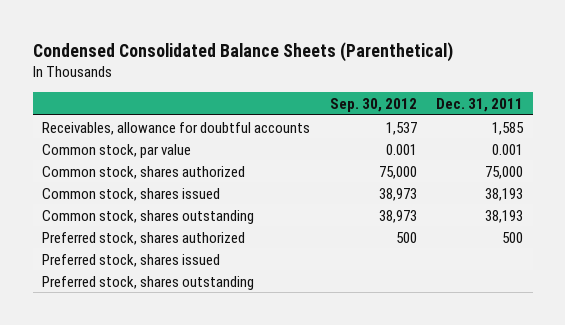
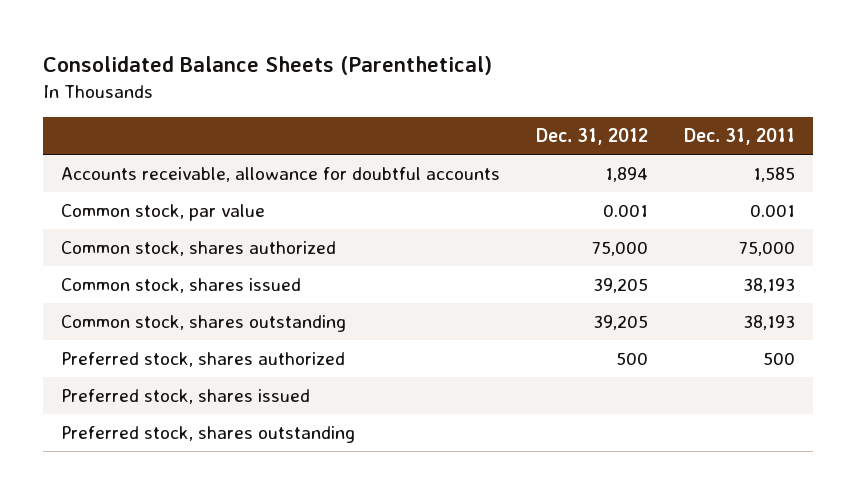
- Condensed Consolidated Balance Sheets (Parenthetical)
+ Consolidated Balance Sheets (Parenthetical)
- | Sep. 30, 2012 | Dec. 31, 2011
+ | Dec. 31, 2012 | Dec. 31, 2011
- Receivables, allowance for doubtful accounts | 1,537 | 1,585
+ Accounts receivable, allowance for doubtful accounts | 1,894 | 1,585

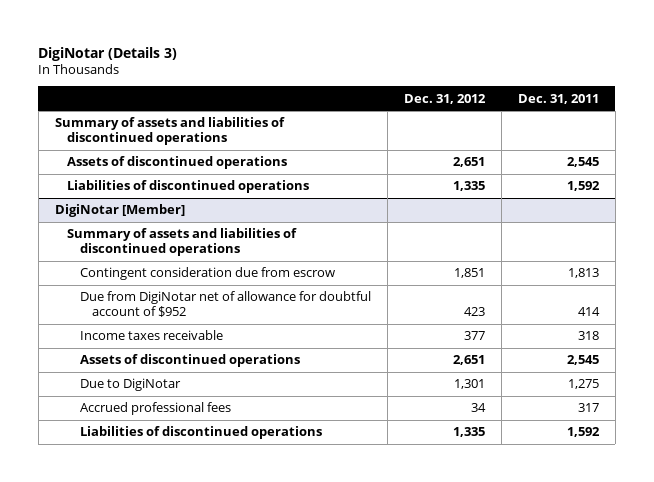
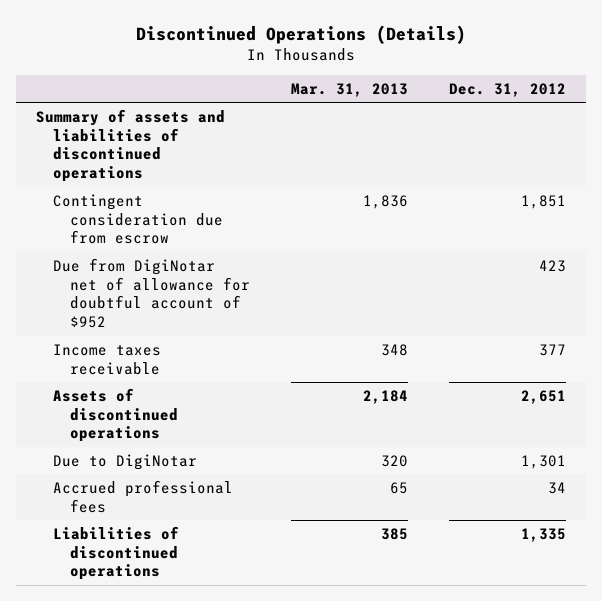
- DigiNotar (Details 3)
+ Discontinued Operations (Details)
- | Dec. 31, 2012 | Dec. 31, 2011
+ | Mar. 31, 2013 | Dec. 31, 2012
- Assets of discontinued operations | 2,651 | 2,545
- Liabilities of discontinued operations | 1,335 | 1,592
- DigiNotar [Member]
- Summary of assets and liabilities of discontinued operations

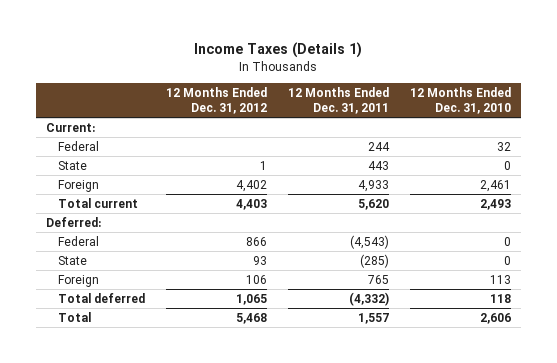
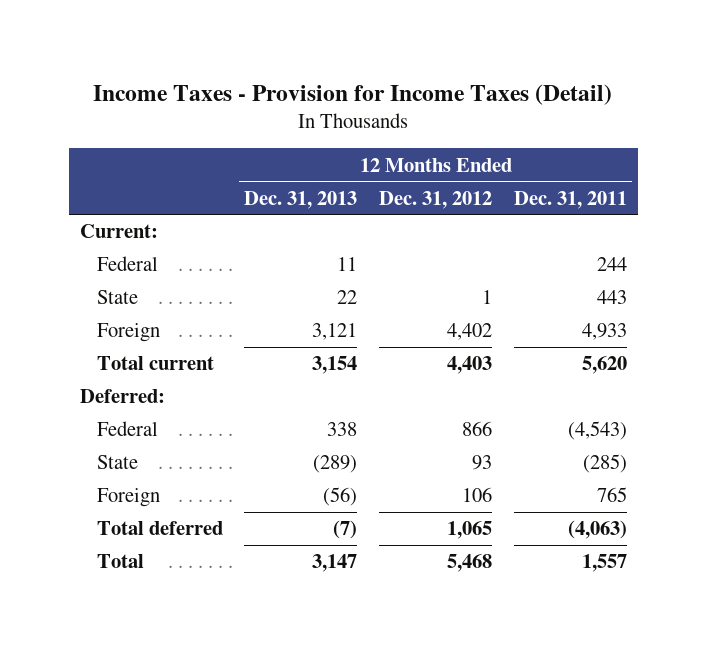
- Income Taxes (Details 1)
+ Income Taxes - Provision for Income Taxes (Detail)
- | 12 Months Ended Dec. 31, 2012 | 12 Months Ended Dec. 31, 2011 | 12 Months Ended Dec. 31, 2010
+ | 12 Months Ended Dec. 31, 2013 | 12 Months Ended Dec. 31, 2012 | 12 Months Ended Dec. 31, 2011
- Total deferred | 1,065 | (4,332) | 118
+ Total deferred | (7) | 1,065 | (4,063)

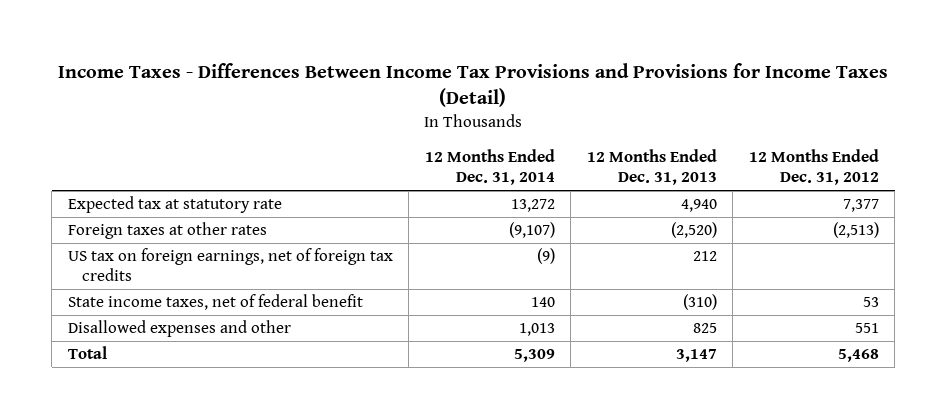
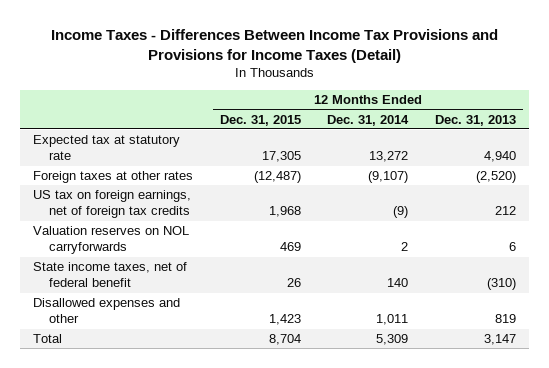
- | 12 Months Ended Dec. 31, 2014 | 12 Months Ended Dec. 31, 2013 | 12 Months Ended Dec. 31, 2012
+ | 12 Months Ended Dec. 31, 2015 | 12 Months Ended Dec. 31, 2014 | 12 Months Ended Dec. 31, 2013
+ Valuation reserves on NOL carryforwards | 469 | 2 | 6
- Disallowed expenses and other | 1,013 | 825 | 551
+ Disallowed expenses and other | 1,423 | 1,011 | 819

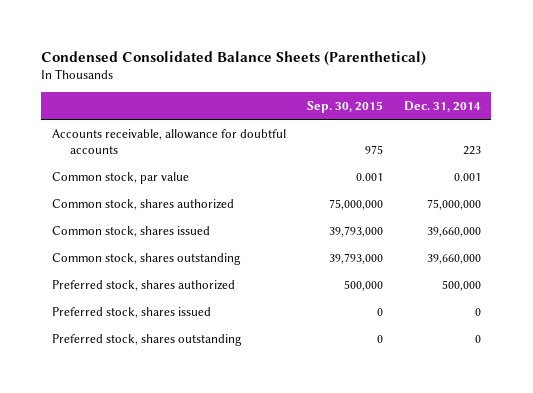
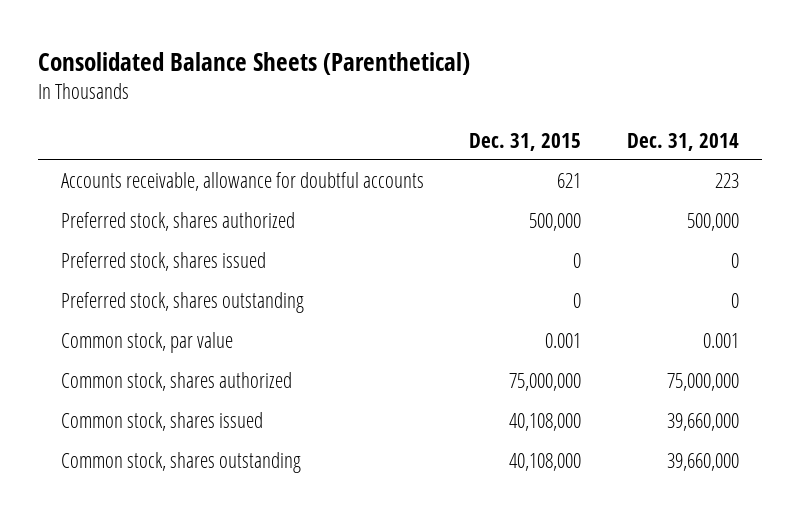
- Condensed Consolidated Balance Sheets (Parenthetical)
+ Consolidated Balance Sheets (Parenthetical)
- | Sep. 30, 2015 | Dec. 31, 2014
+ | Dec. 31, 2015 | Dec. 31, 2014
moved up: Preferred stock, shares authorized | 500,000 | 500,000
moved up: Preferred stock, shares issued | 0 | 0
moved up: Preferred stock, shares outstanding | 0 | 0

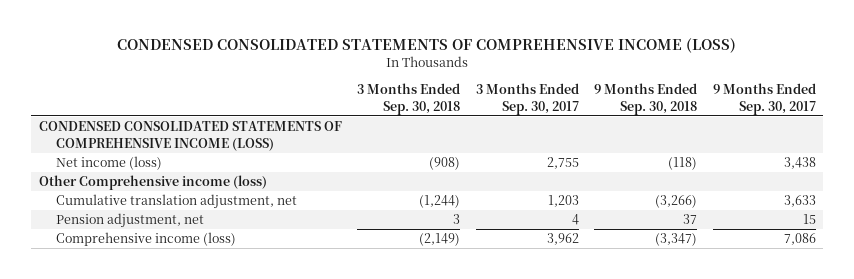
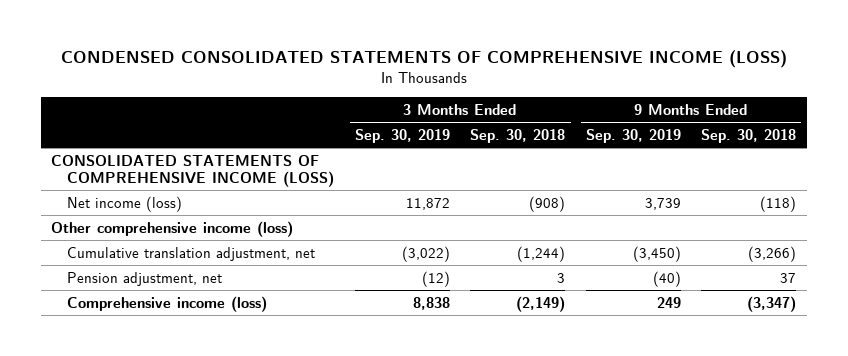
- | 3 Months Ended Sep. 30, 2018 | 3 Months Ended Sep. 30, 2017 | 9 Months Ended Sep. 30, 2018 | 9 Months Ended Sep. 30, 2017
+ | 3 Months Ended Sep. 30, 2019 | 3 Months Ended Sep. 30, 2018 | 9 Months Ended Sep. 30, 2019 | 9 Months Ended Sep. 30, 2018
- CONDENSED CONSOLIDATED STATEMENTS OF COMPREHENSIVE INCOME (LOSS)
+ CONSOLIDATED STATEMENTS OF COMPREHENSIVE INCOME (LOSS)
- Other Comprehensive income (loss)
+ Other comprehensive income (loss)

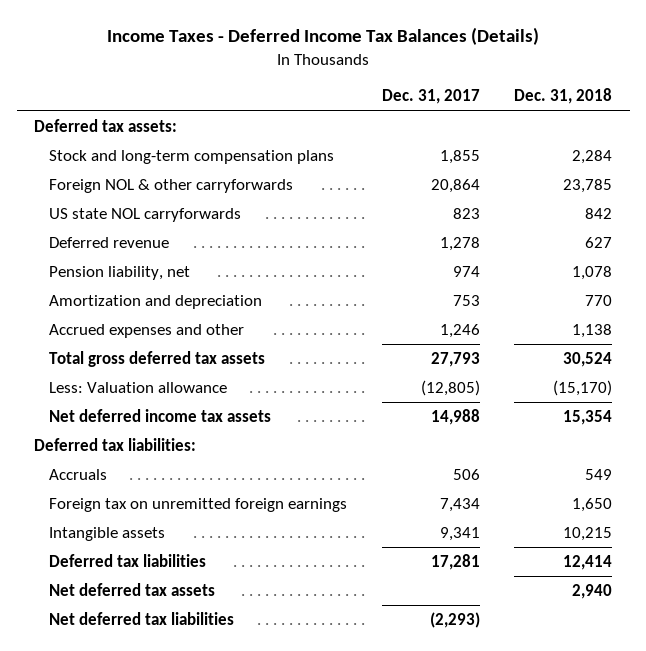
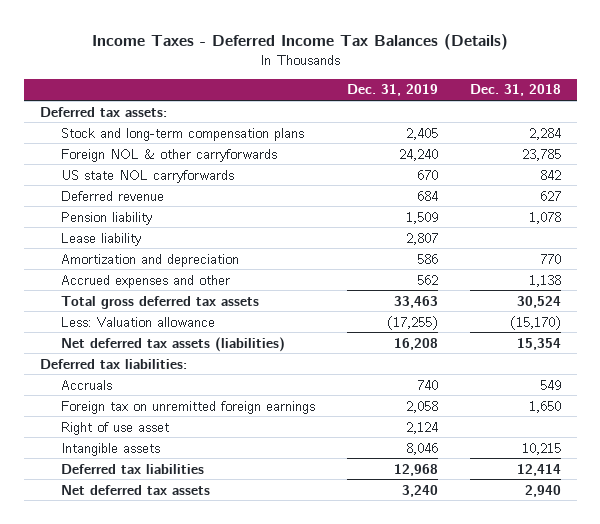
- | Dec. 31, 2017 | Dec. 31, 2018
+ | Dec. 31, 2019 | Dec. 31, 2018
- Pension liability, net | 974 | 1,078
+ Pension liability | 1,509 | 1,078
+ Lease liability | 2,807 |
- Net deferred income tax assets | 14,988 | 15,354
+ Net deferred tax assets (liabilities) | 16,208 | 15,354
+ Right of use asset | 2,124 |
- Net deferred tax liabilities | (2,293) |

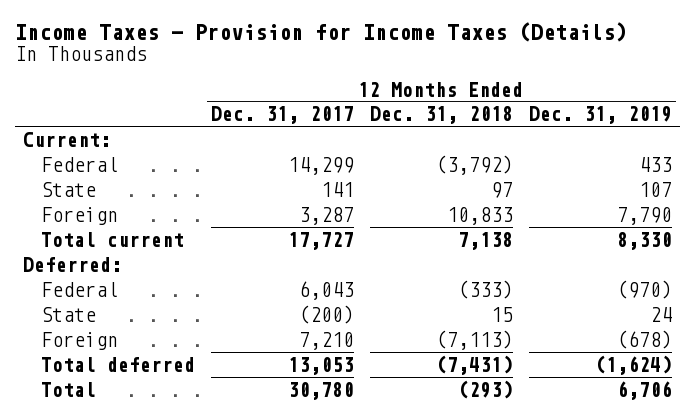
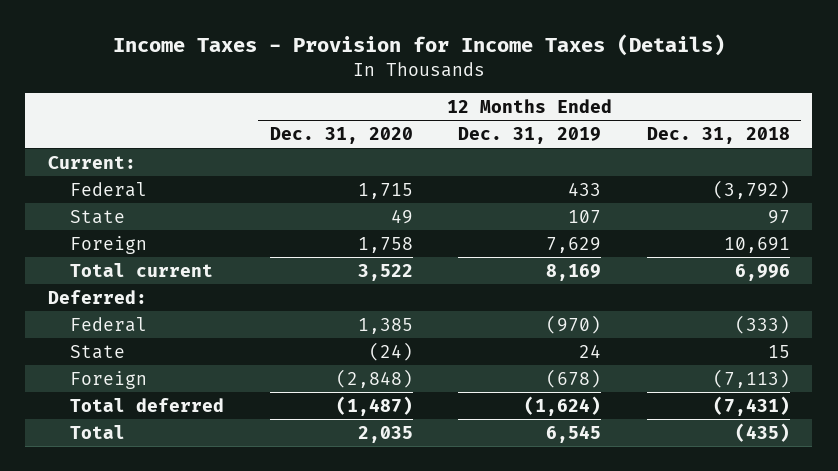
- | 12 Months Ended Dec. 31, 2017 | 12 Months Ended Dec. 31, 2018 | 12 Months Ended Dec. 31, 2019
+ | 12 Months Ended Dec. 31, 2020 | 12 Months Ended Dec. 31, 2019 | 12 Months Ended Dec. 31, 2018
- Foreign | 3,287 | 10,833 | 7,790
- Total current | 17,727 | 7,138 | 8,330
+ Foreign | 1,758 | 7,629 | 10,691
+ Total current | 3,522 | 8,169 | 6,996
- Total | 30,780 | (293) | 6,706
+ Total | 2,035 | 6,545 | (435)

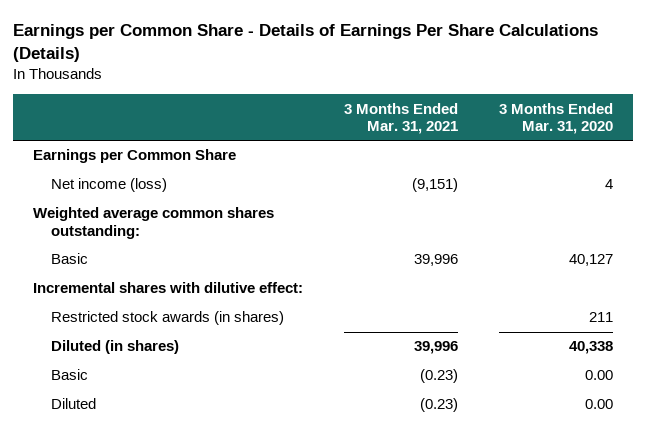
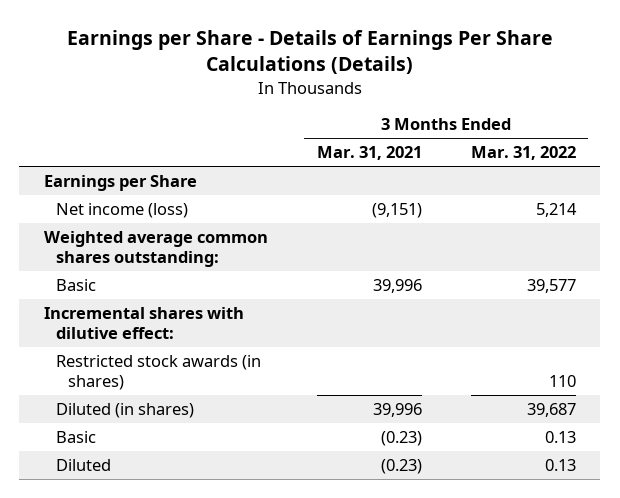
- Earnings per Common Share - Details of Earnings Per Share Calculations (Details)
+ Earnings per Share - Details of Earnings Per Share Calculations (Details)
- | 3 Months Ended Mar. 31, 2021 | 3 Months Ended Mar. 31, 2020
+ | 3 Months Ended Mar. 31, 2021 | 3 Months Ended Mar. 31, 2022
- Earnings per Common Share
+ Earnings per Share

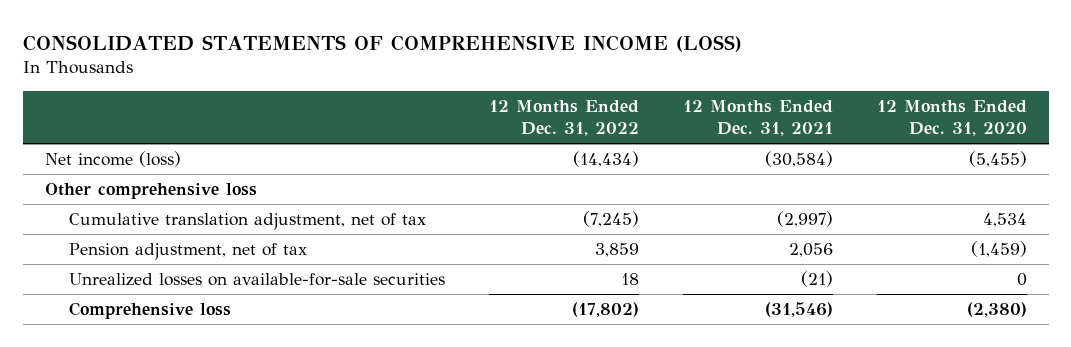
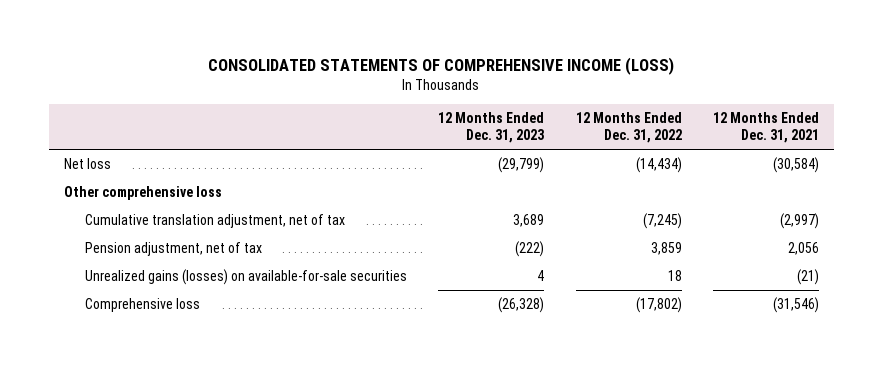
- | 12 Months Ended Dec. 31, 2022 | 12 Months Ended Dec. 31, 2021 | 12 Months Ended Dec. 31, 2020
+ | 12 Months Ended Dec. 31, 2023 | 12 Months Ended Dec. 31, 2022 | 12 Months Ended Dec. 31, 2021
- Net income (loss) | (14,434) | (30,584) | (5,455)
+ Net loss | (29,799) | (14,434) | (30,584)
- Unrealized losses on available-for-sale securities | 18 | (21) | 0
+ Unrealized gains (losses) on available-for-sale securities | 4 | 18 | (21)

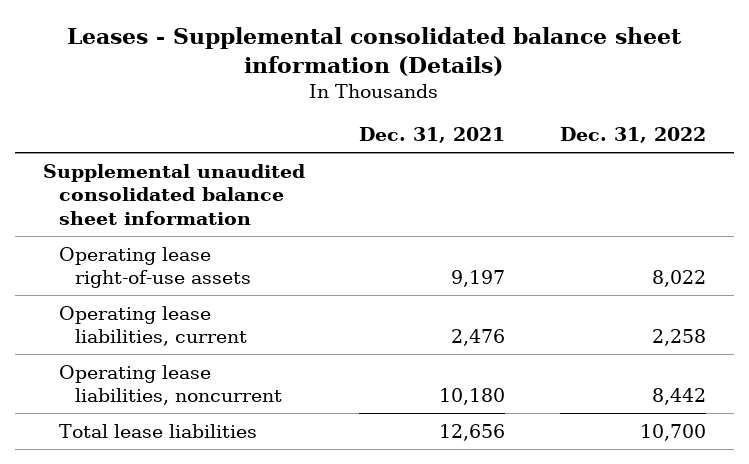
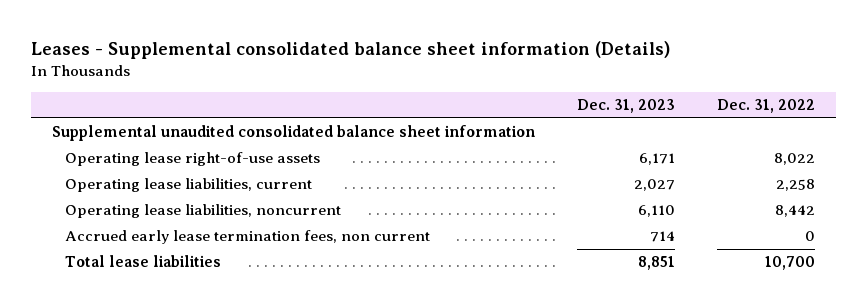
- | Dec. 31, 2021 | Dec. 31, 2022
+ | Dec. 31, 2023 | Dec. 31, 2022
+ Accrued early lease termination fees, non current | 714 | 0

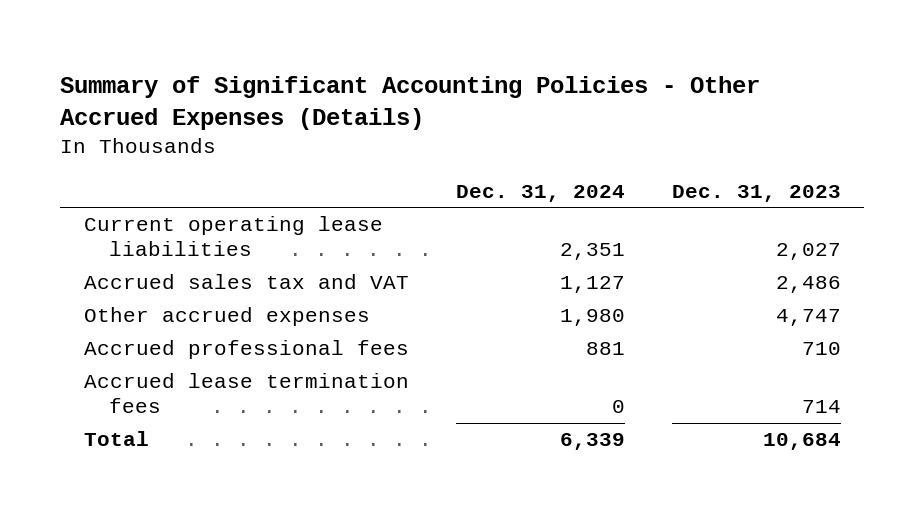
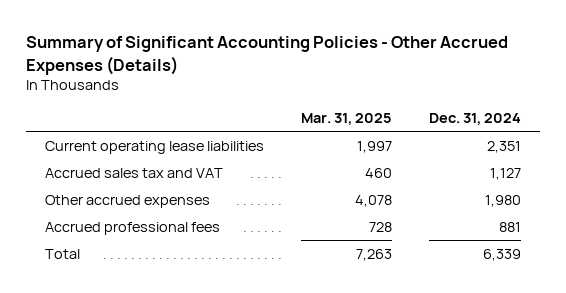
- | Dec. 31, 2024 | Dec. 31, 2023
+ | Mar. 31, 2025 | Dec. 31, 2024
- Accrued lease termination fees | 0 | 714

